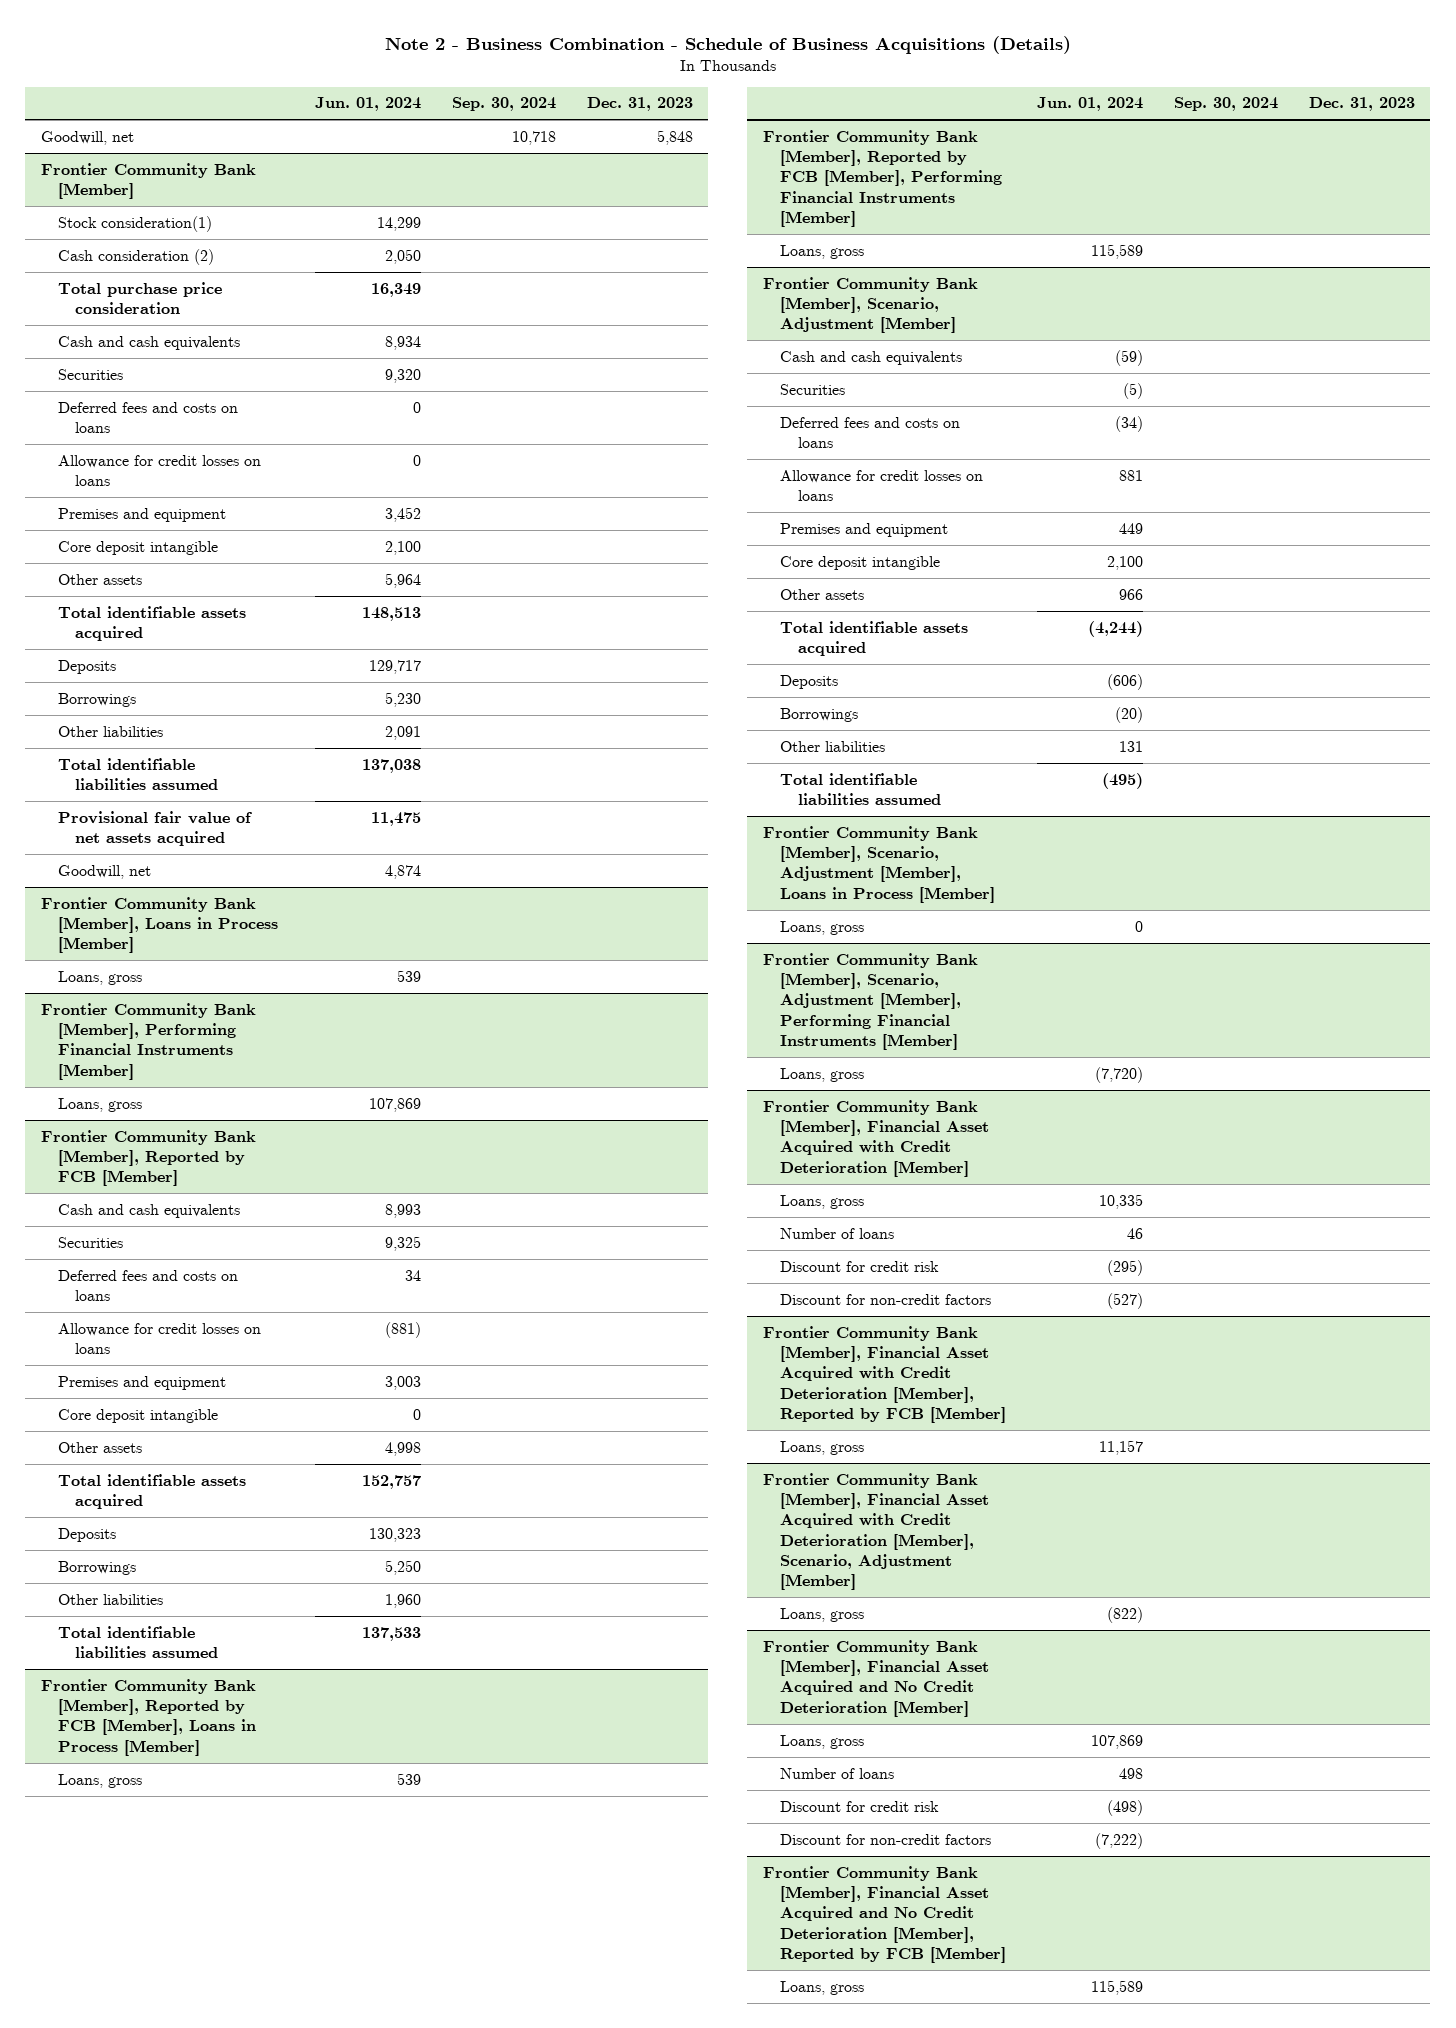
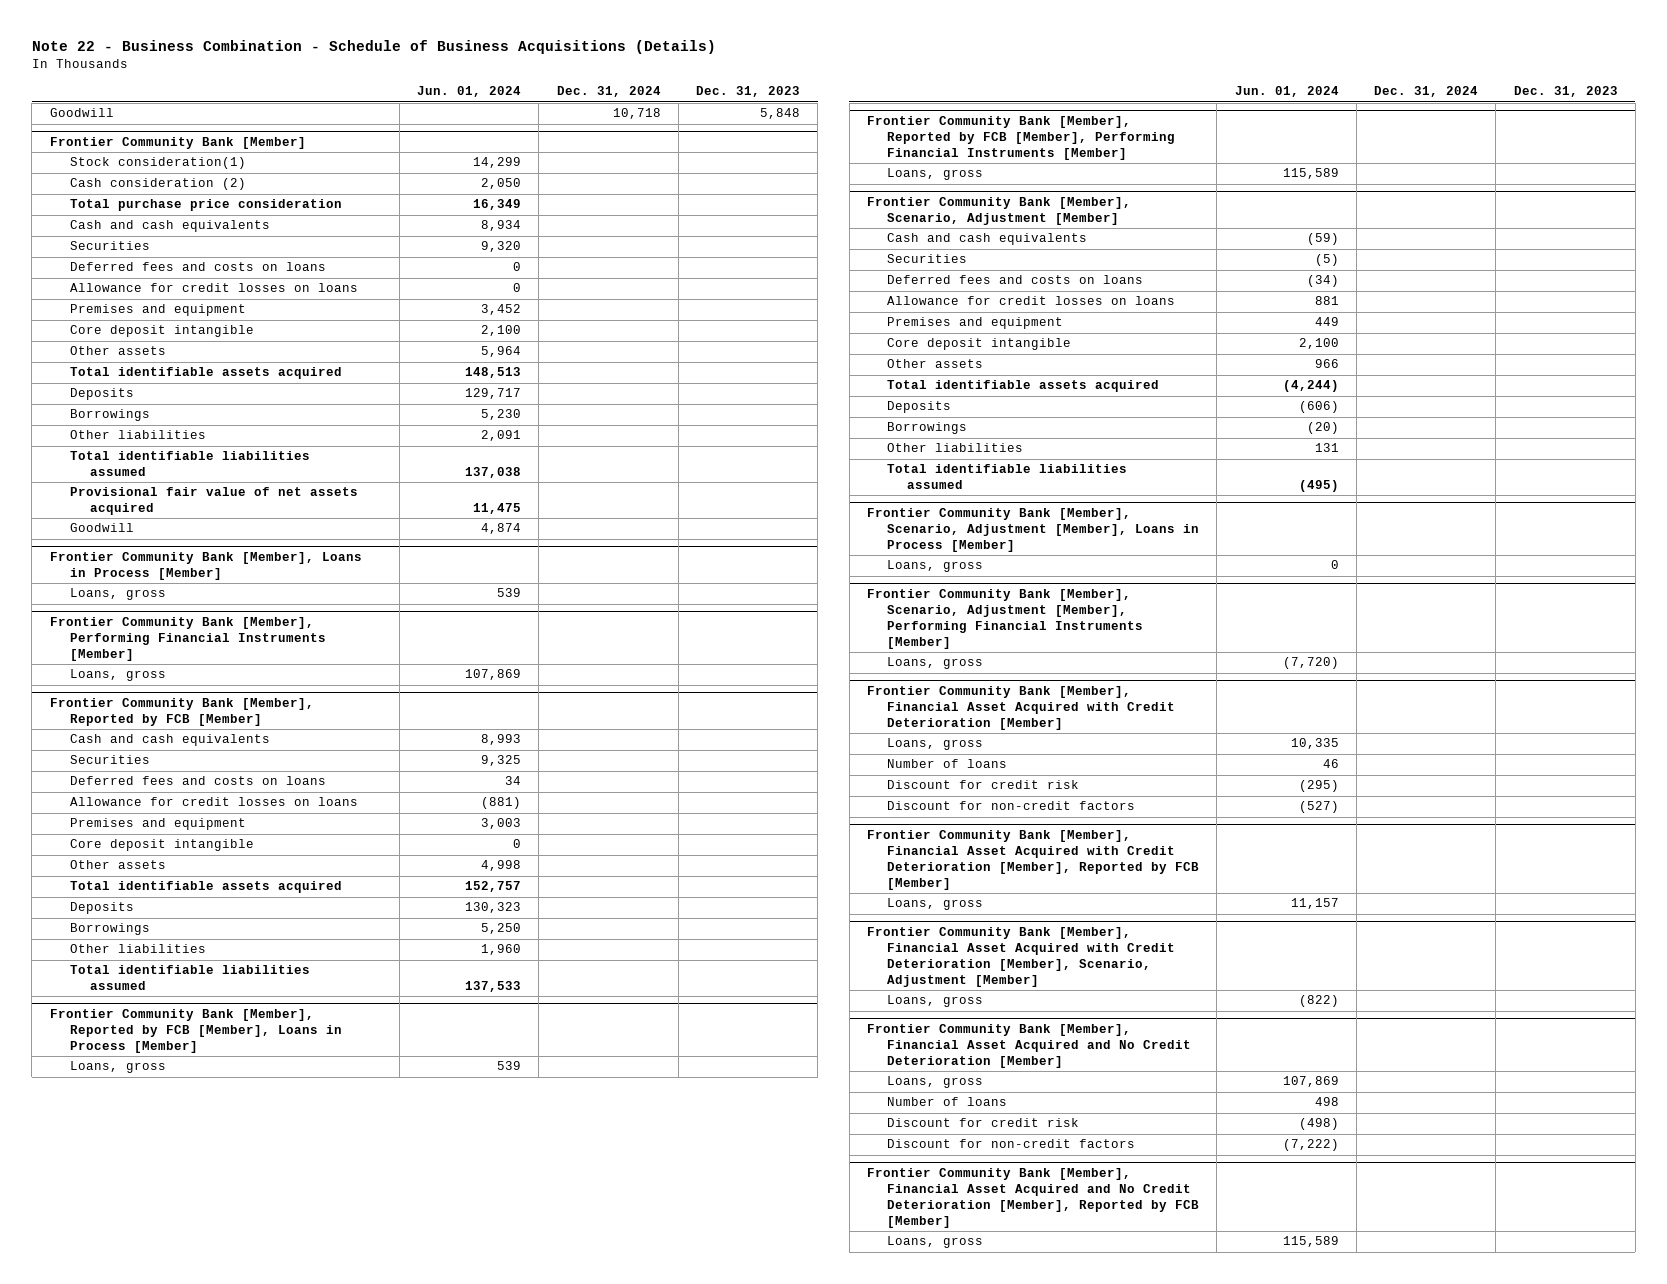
- Note 2 - Business Combination - Schedule of Business Acquisitions (Details)
+ Note 22 - Business Combination - Schedule of Business Acquisitions (Details)
- | Jun. 01, 2024 | Sep. 30, 2024 | Dec. 31, 2023
+ | Jun. 01, 2024 | Dec. 31, 2024 | Dec. 31, 2023
- Goodwill, net | | 10,718 | 5,848
+ Goodwill | | 10,718 | 5,848
@ Frontier Community Bank [Member]
- Goodwill, net | 4,874 | |
+ Goodwill | 4,874 | |

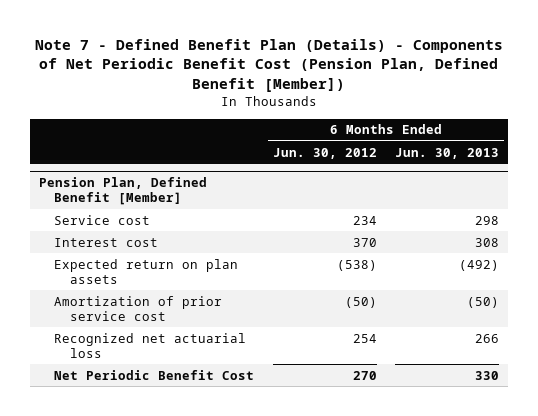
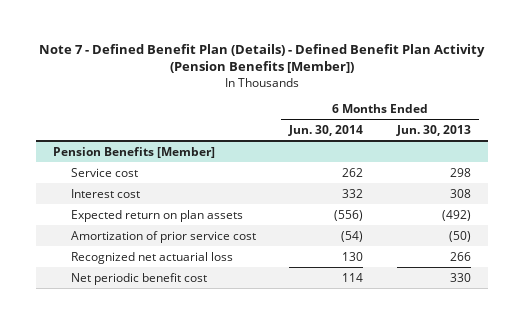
- Note 7 - Defined Benefit Plan (Details) - Components of Net Periodic Benefit Cost (Pension Plan, Defined Benefit [Member])
+ Note 7 - Defined Benefit Plan (Details) - Defined Benefit Plan Activity (Pension Benefits [Member])
- | 6 Months Ended Jun. 30, 2012 | 6 Months Ended Jun. 30, 2013
+ | 6 Months Ended Jun. 30, 2014 | 6 Months Ended Jun. 30, 2013
- Pension Plan, Defined Benefit [Member]
+ Pension Benefits [Member]
- Net Periodic Benefit Cost | 270 | 330
+ Net periodic benefit cost | 114 | 330

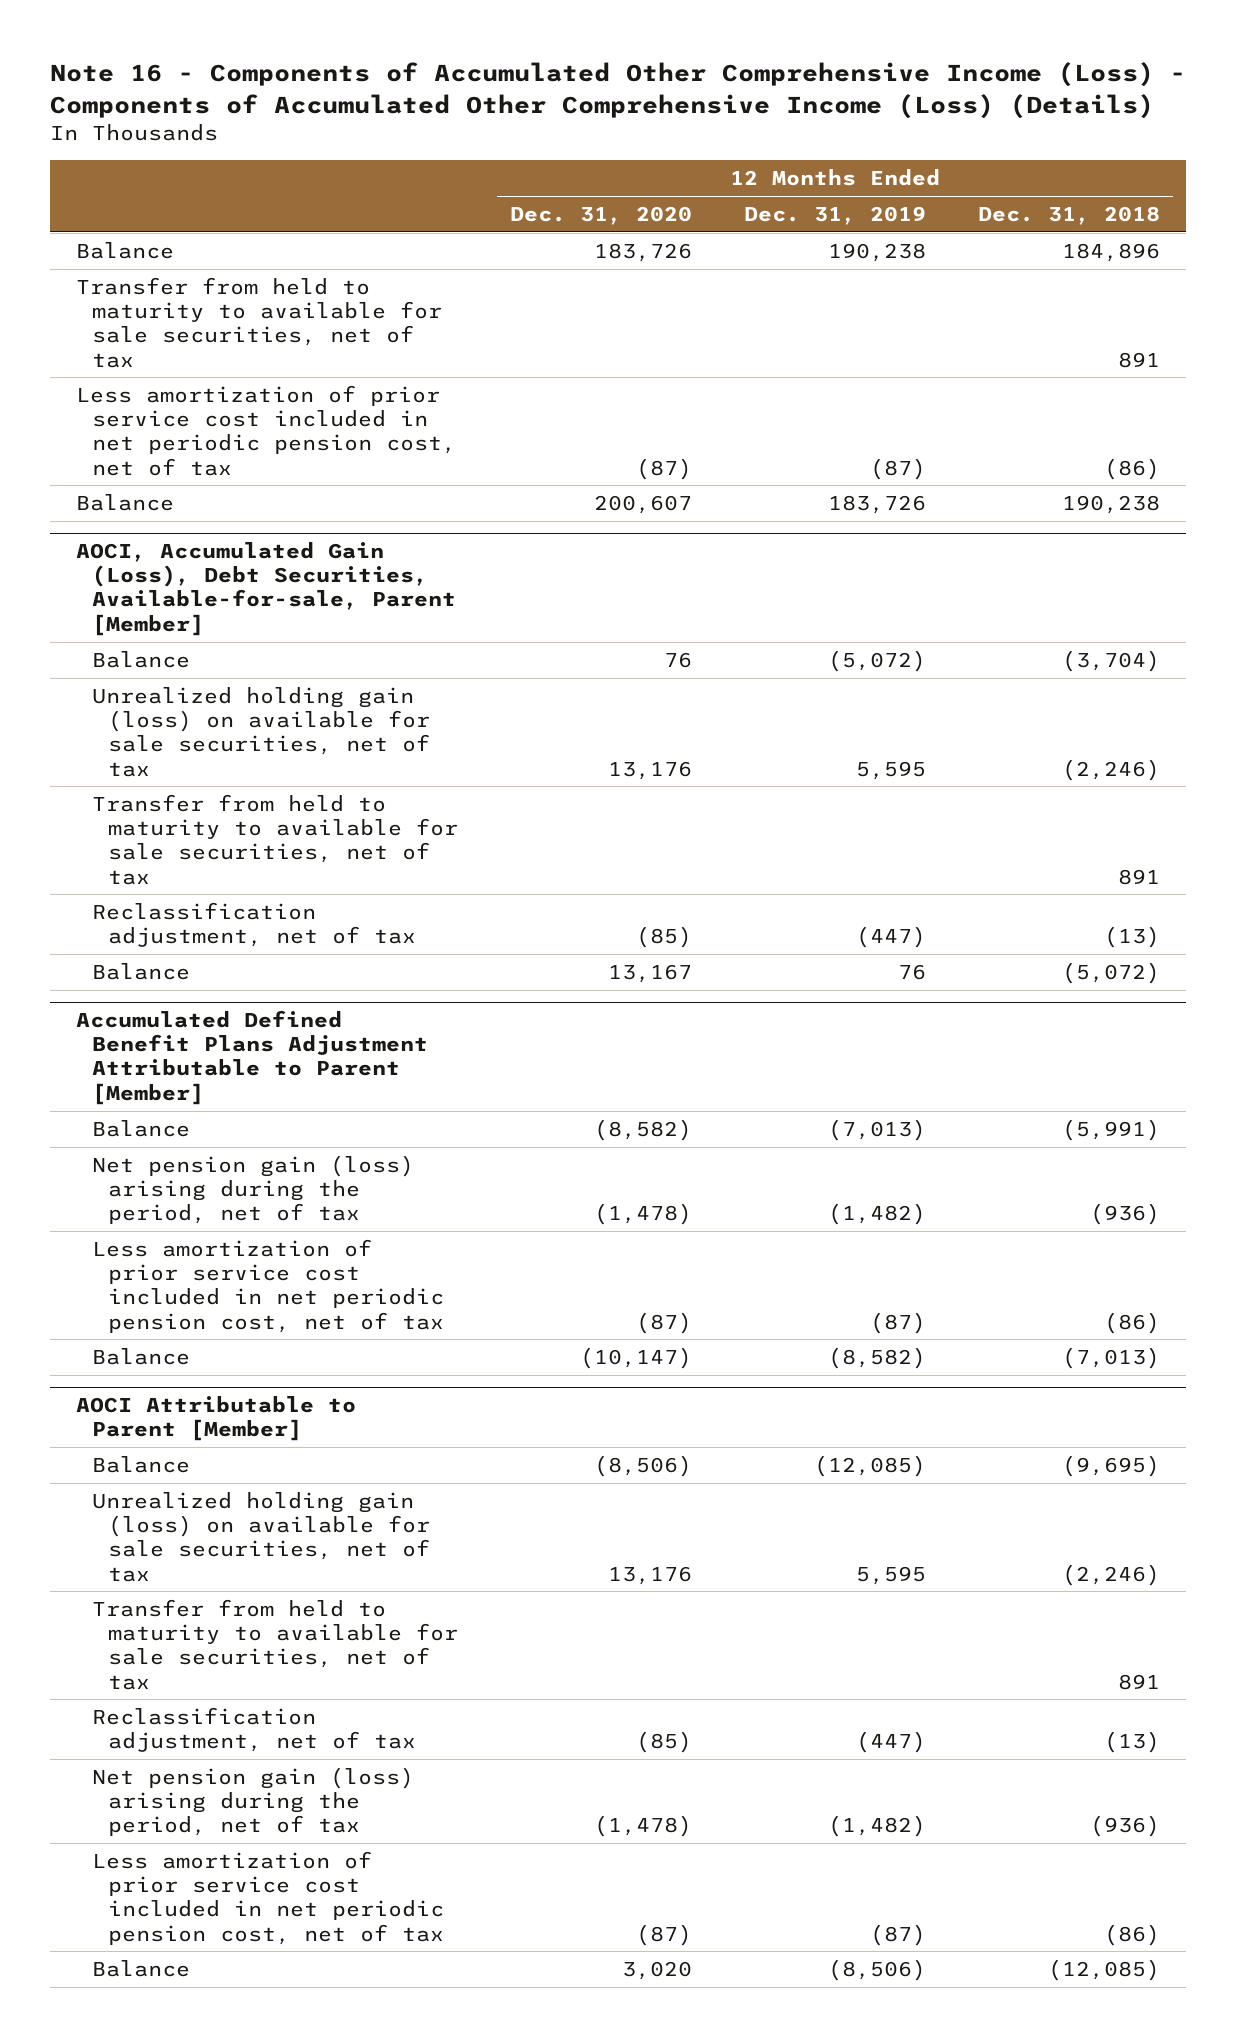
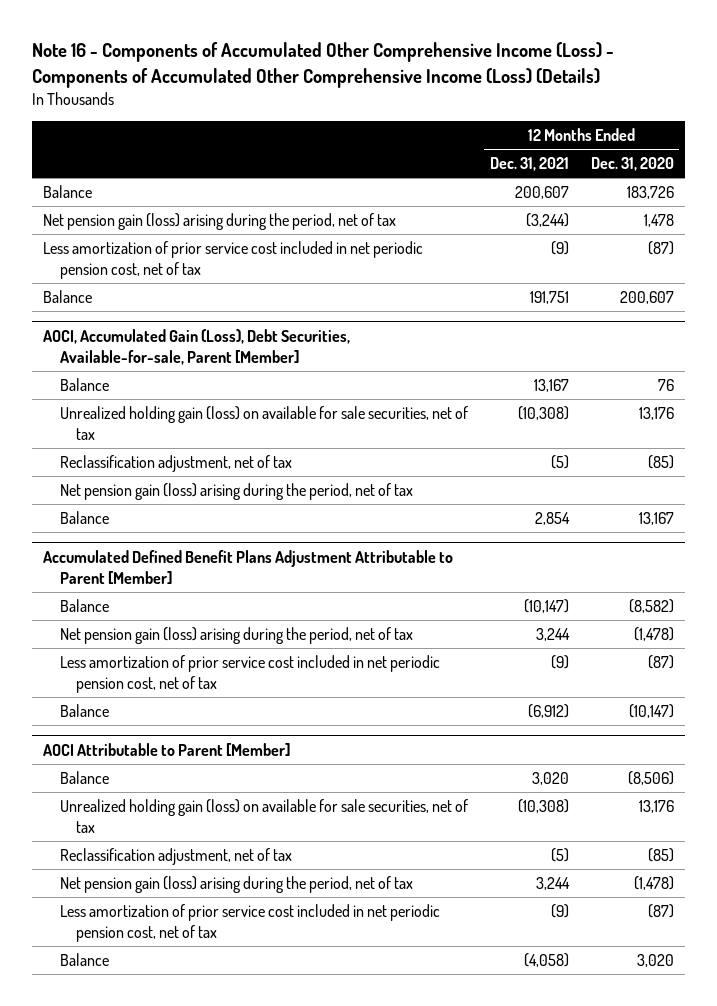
- | 12 Months Ended Dec. 31, 2020 | 12 Months Ended Dec. 31, 2019 | 12 Months Ended Dec. 31, 2018
+ | 12 Months Ended Dec. 31, 2021 | 12 Months Ended Dec. 31, 2020
- Transfer from held to maturity to available for sale securities, net of tax | | | 891
+ Net pension gain (loss) arising during the period, net of tax | (3,244) | 1,478
@ AOCI, Accumulated Gain (Loss), Debt Securities, Available-for-sale, Parent [Member]
- Transfer from held to maturity to available for sale securities, net of tax | | | 891
+ Net pension gain (loss) arising during the period, net of tax
@ AOCI Attributable to Parent [Member]
- Transfer from held to maturity to available for sale securities, net of tax | | | 891

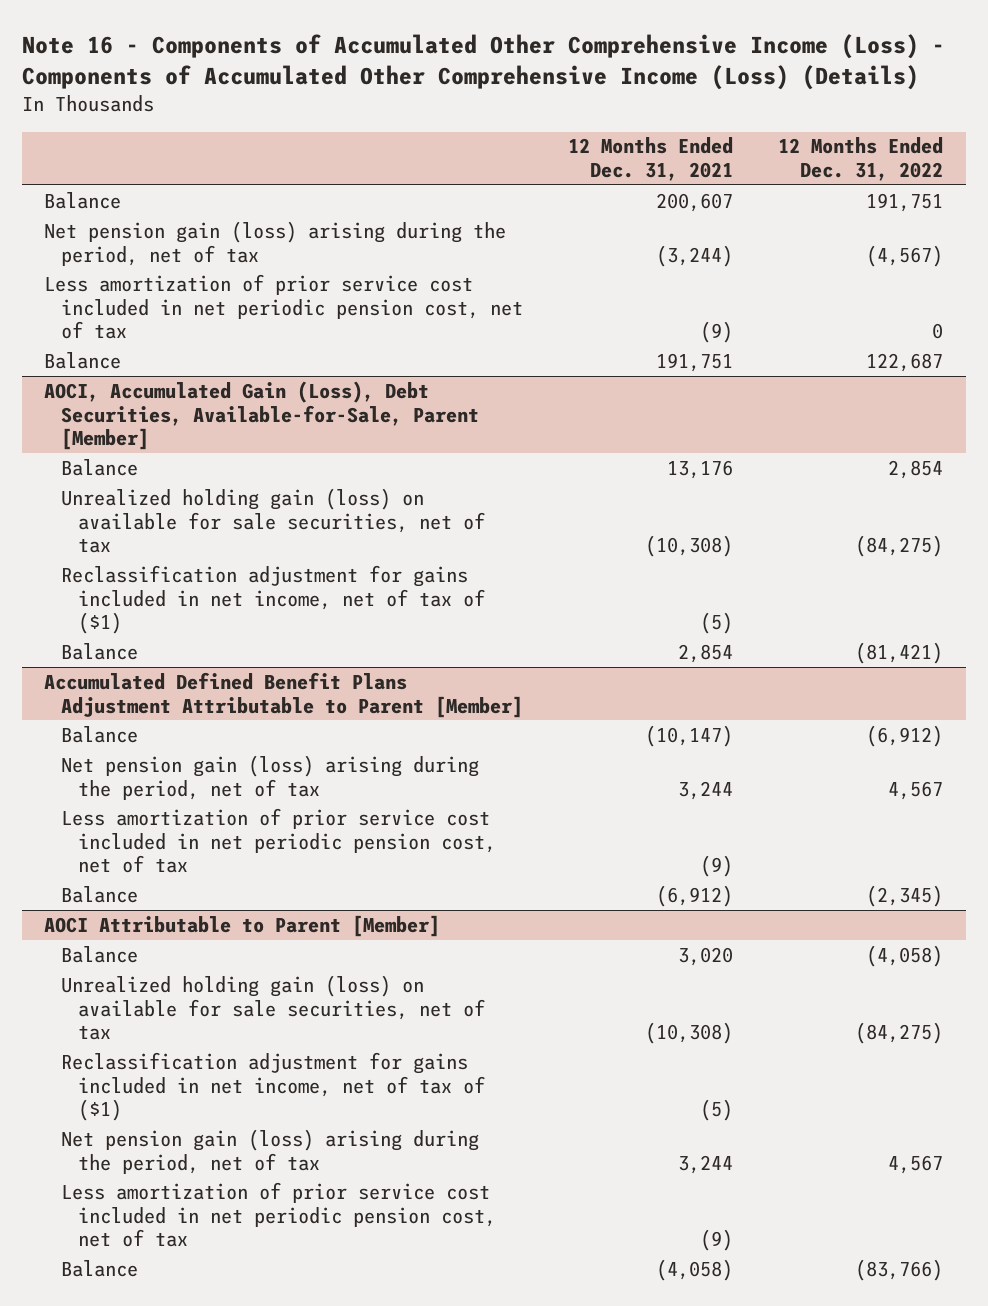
- | 12 Months Ended Dec. 31, 2021 | 12 Months Ended Dec. 31, 2020
+ | 12 Months Ended Dec. 31, 2021 | 12 Months Ended Dec. 31, 2022
- AOCI, Accumulated Gain (Loss), Debt Securities, Available-for-sale, Parent [Member]
- Balance | 13,167 | 76
+ AOCI, Accumulated Gain (Loss), Debt Securities, Available-for-Sale, Parent [Member]
+ Balance | 13,176 | 2,854
- Reclassification adjustment, net of tax | (5) | (85)
- Net pension gain (loss) arising during the period, net of tax
+ Reclassification adjustment for gains included in net income, net of tax of ($1) | (5) |
@ AOCI Attributable to Parent [Member]
- Reclassification adjustment, net of tax | (5) | (85)
+ Reclassification adjustment for gains included in net income, net of tax of ($1) | (5) |

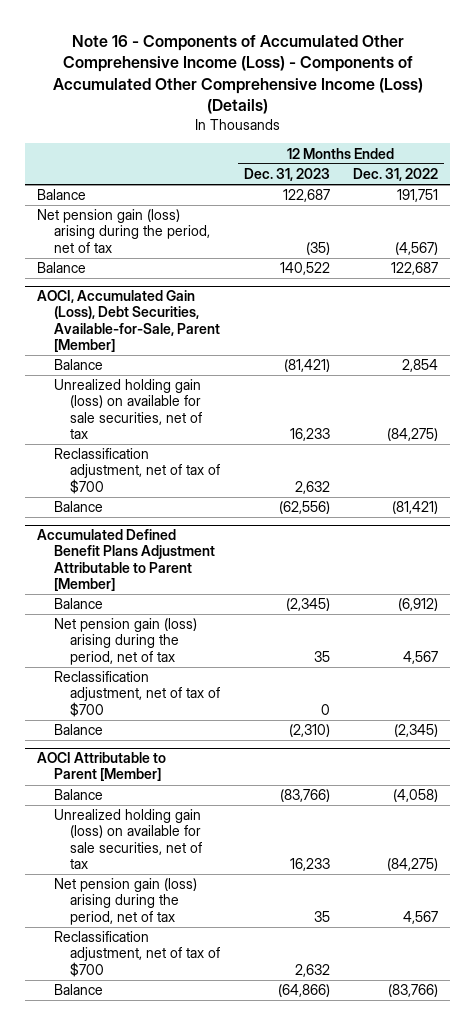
- | 12 Months Ended Dec. 31, 2021 | 12 Months Ended Dec. 31, 2022
+ | 12 Months Ended Dec. 31, 2023 | 12 Months Ended Dec. 31, 2022
- Less amortization of prior service cost included in net periodic pension cost, net of tax | (9) | 0
@ AOCI, Accumulated Gain (Loss), Debt Securities, Available-for-Sale, Parent [Member]
- Reclassification adjustment for gains included in net income, net of tax of ($1) | (5) |
+ Reclassification adjustment, net of tax of $700 | 2,632 |
@ Accumulated Defined Benefit Plans Adjustment Attributable to Parent [Member]
- Less amortization of prior service cost included in net periodic pension cost, net of tax | (9) |
+ Reclassification adjustment, net of tax of $700 | 0 |
@ AOCI Attributable to Parent [Member]
- Reclassification adjustment for gains included in net income, net of tax of ($1) | (5) |
- Less amortization of prior service cost included in net periodic pension cost, net of tax | (9) |
+ Reclassification adjustment, net of tax of $700 | 2,632 |

